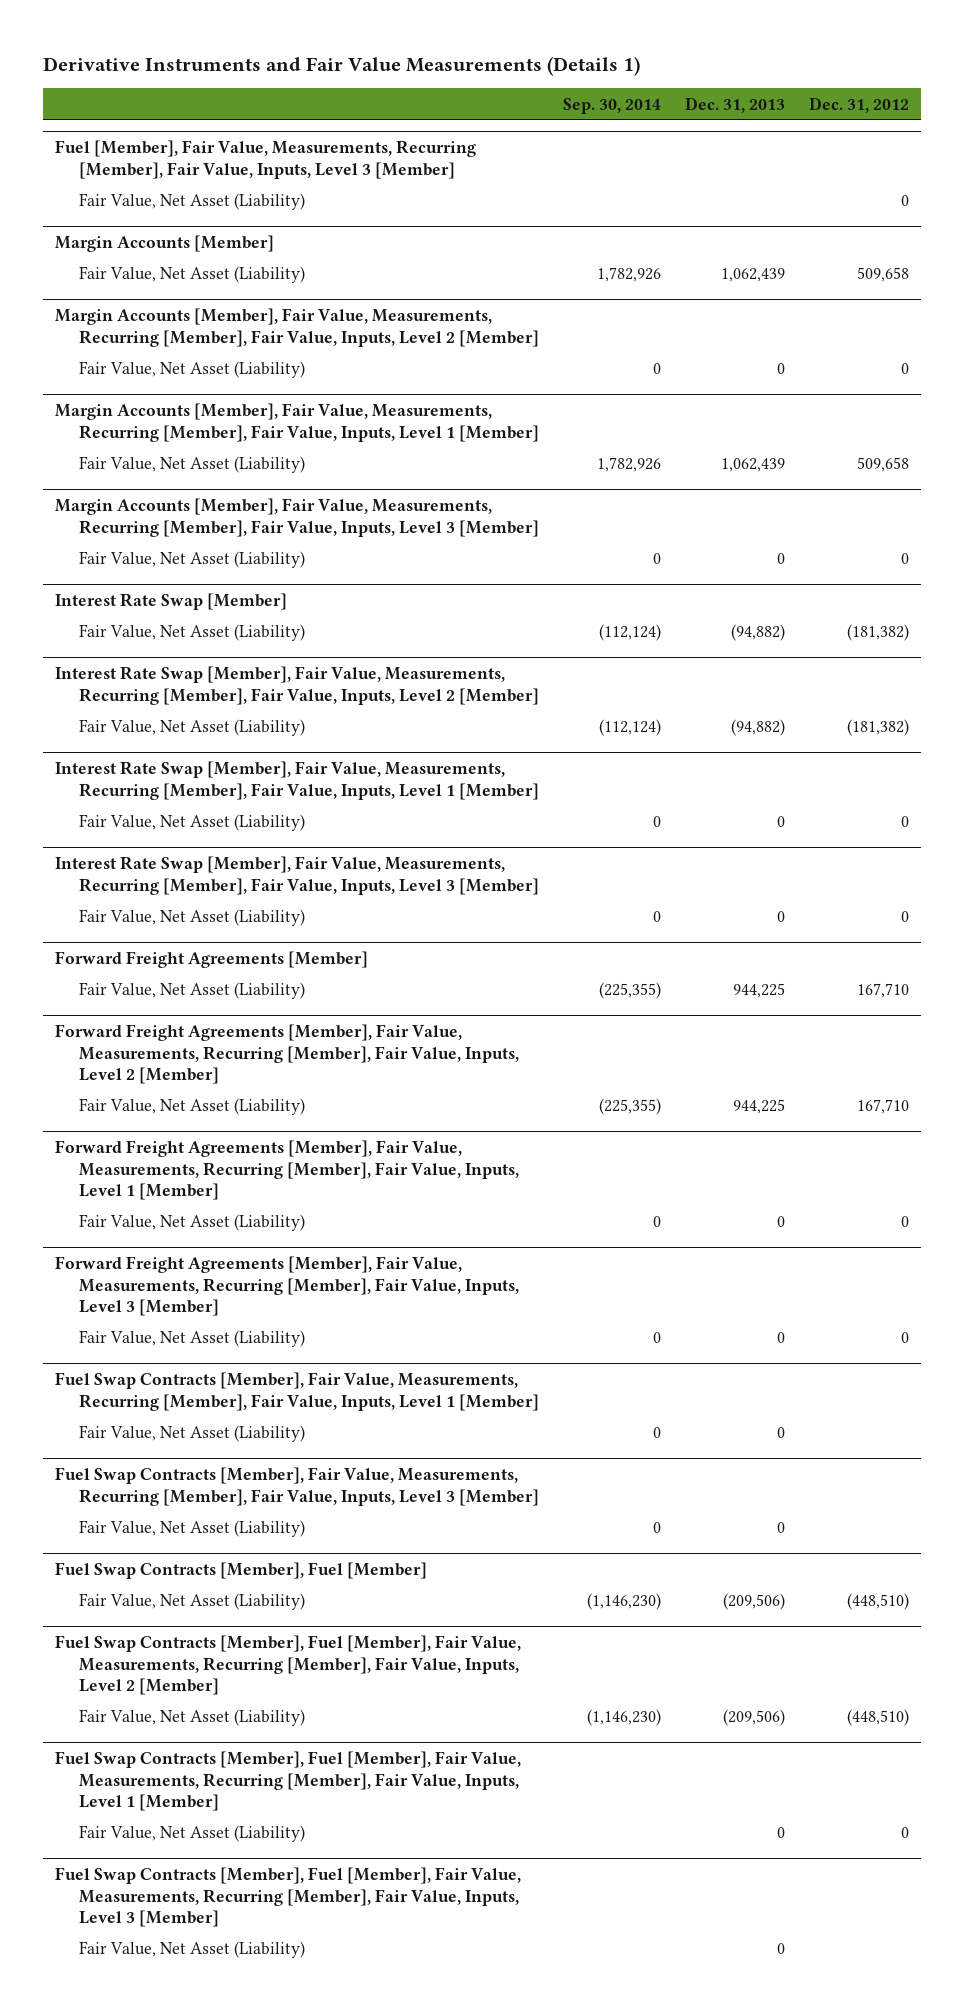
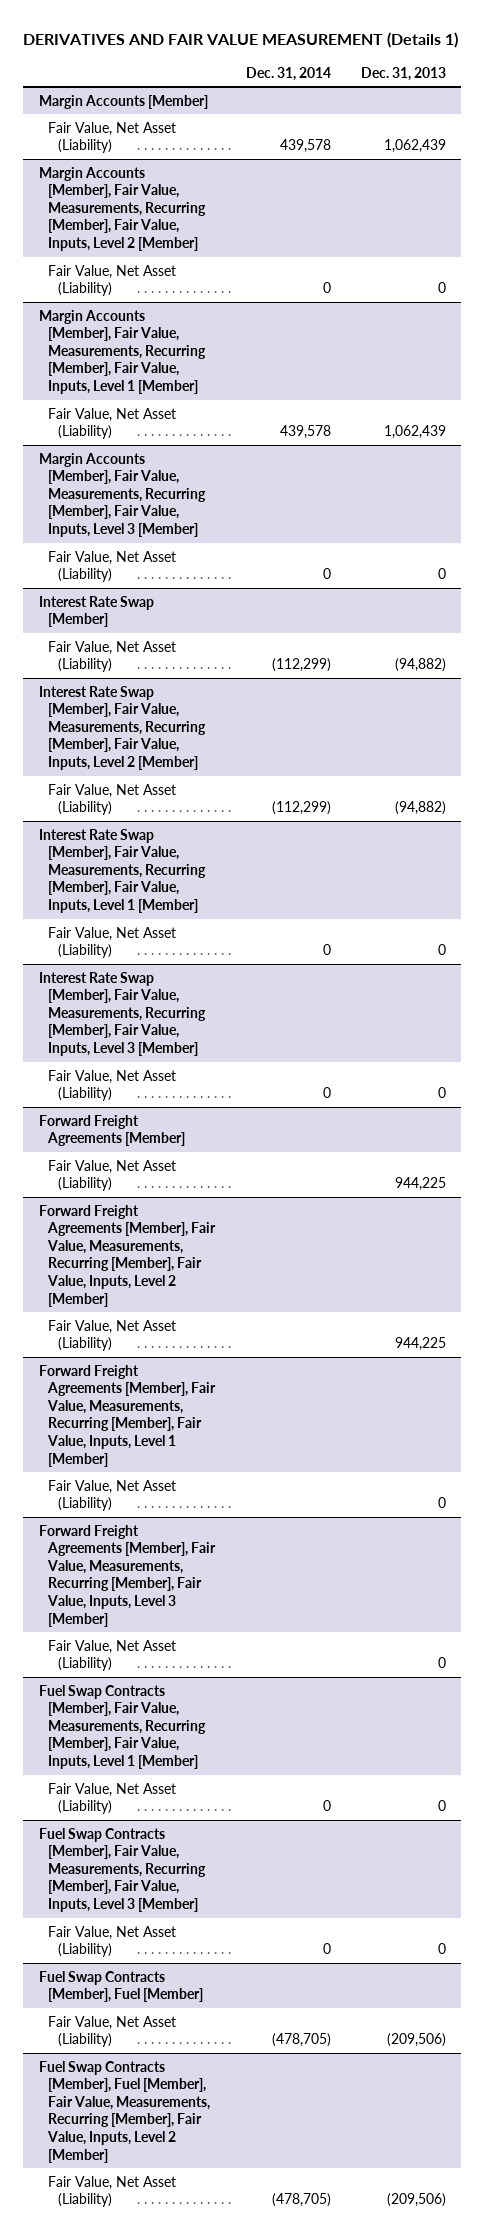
- Derivative Instruments and Fair Value Measurements (Details 1)
+ DERIVATIVES AND FAIR VALUE MEASUREMENT (Details 1)
- | Sep. 30, 2014 | Dec. 31, 2013 | Dec. 31, 2012
+ | Dec. 31, 2014 | Dec. 31, 2013
- Fuel [Member], Fair Value, Measurements, Recurring [Member], Fair Value, Inputs, Level 3 [Member]
- Fair Value, Net Asset (Liability) | | | 0
- Fuel Swap Contracts [Member], Fuel [Member], Fair Value, Measurements, Recurring [Member], Fair Value, Inputs, Level 1 [Member]
- Fair Value, Net Asset (Liability) | | 0 | 0
- Fuel Swap Contracts [Member], Fuel [Member], Fair Value, Measurements, Recurring [Member], Fair Value, Inputs, Level 3 [Member]
- Fair Value, Net Asset (Liability) | | 0 |

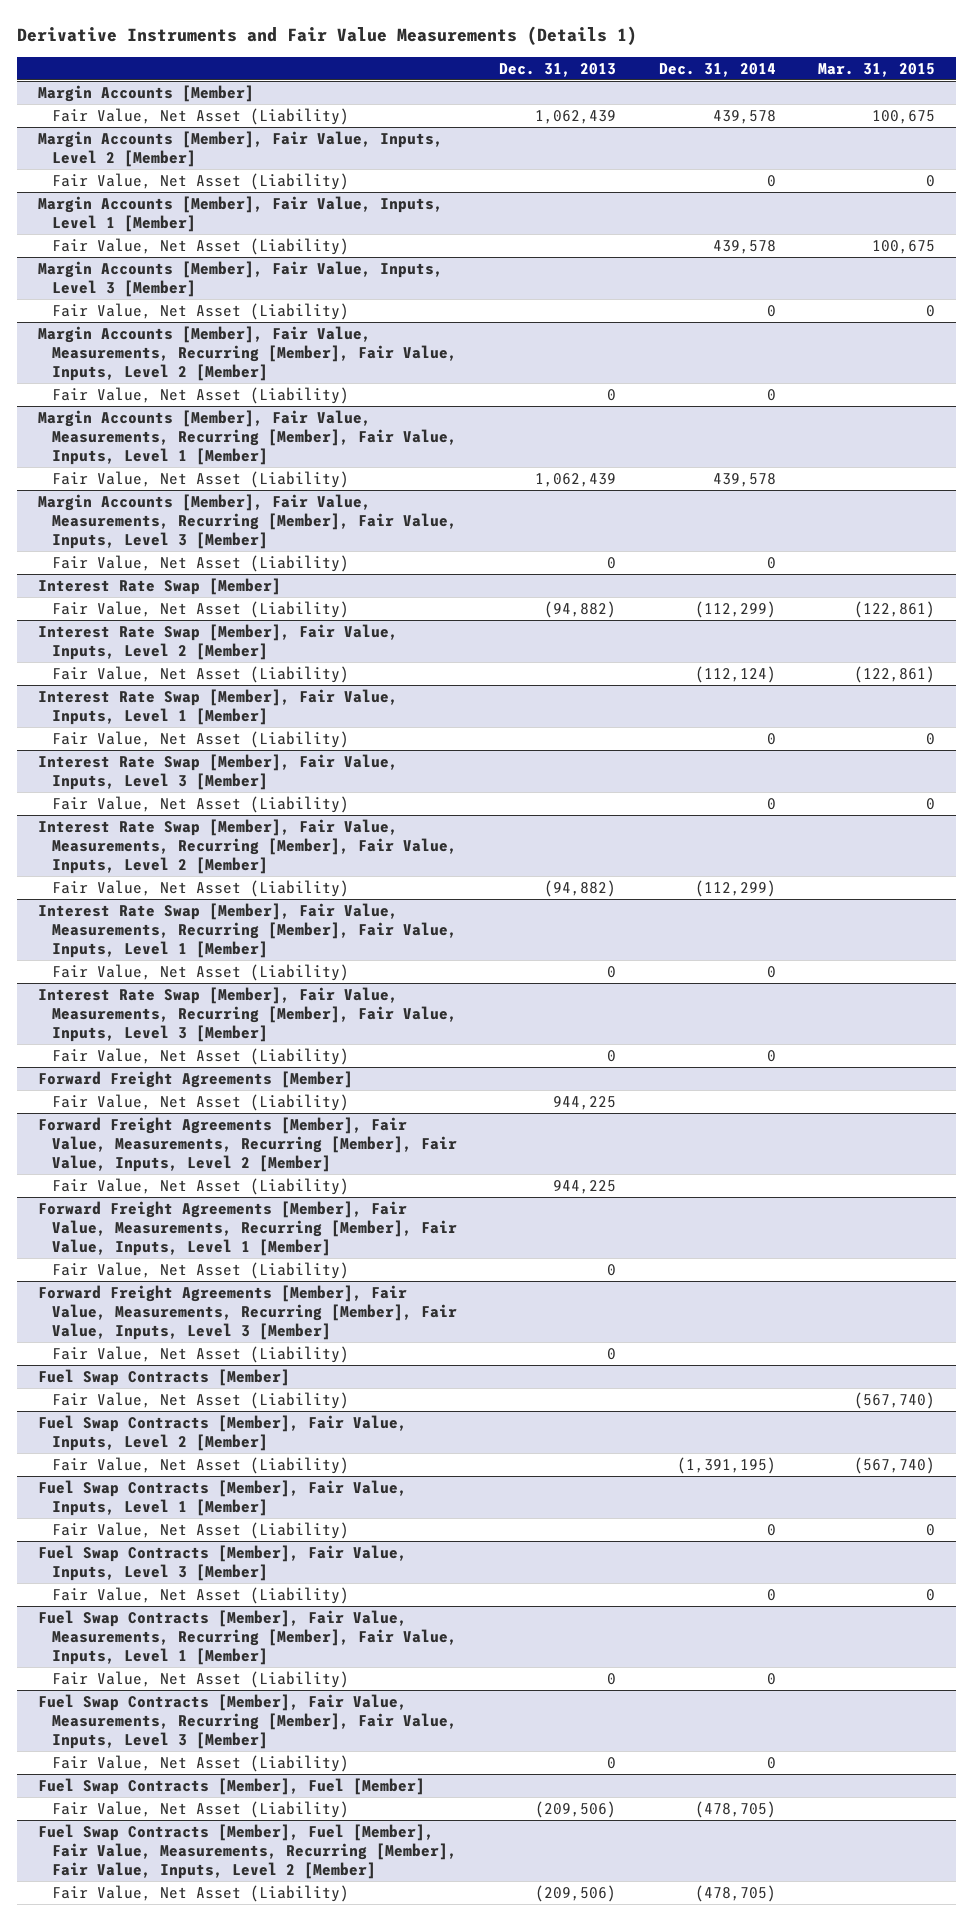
- DERIVATIVES AND FAIR VALUE MEASUREMENT (Details 1)
+ Derivative Instruments and Fair Value Measurements (Details 1)
- | Dec. 31, 2014 | Dec. 31, 2013
+ | Dec. 31, 2013 | Dec. 31, 2014 | Mar. 31, 2015
+ Margin Accounts [Member], Fair Value, Inputs, Level 2 [Member]
+ Fair Value, Net Asset (Liability) | | 0 | 0
+ Margin Accounts [Member], Fair Value, Inputs, Level 1 [Member]
+ Fair Value, Net Asset (Liability) | | 439,578 | 100,675
+ Margin Accounts [Member], Fair Value, Inputs, Level 3 [Member]
+ Fair Value, Net Asset (Liability) | | 0 | 0
+ Interest Rate Swap [Member], Fair Value, Inputs, Level 2 [Member]
+ Fair Value, Net Asset (Liability) | | (112,124) | (122,861)
+ Interest Rate Swap [Member], Fair Value, Inputs, Level 1 [Member]
+ Fair Value, Net Asset (Liability) | | 0 | 0
+ Interest Rate Swap [Member], Fair Value, Inputs, Level 3 [Member]
+ Fair Value, Net Asset (Liability) | | 0 | 0
+ Fuel Swap Contracts [Member]
+ Fair Value, Net Asset (Liability) | | | (567,740)
+ Fuel Swap Contracts [Member], Fair Value, Inputs, Level 2 [Member]
+ Fair Value, Net Asset (Liability) | | (1,391,195) | (567,740)
+ Fuel Swap Contracts [Member], Fair Value, Inputs, Level 1 [Member]
+ Fair Value, Net Asset (Liability) | | 0 | 0
+ Fuel Swap Contracts [Member], Fair Value, Inputs, Level 3 [Member]
+ Fair Value, Net Asset (Liability) | | 0 | 0

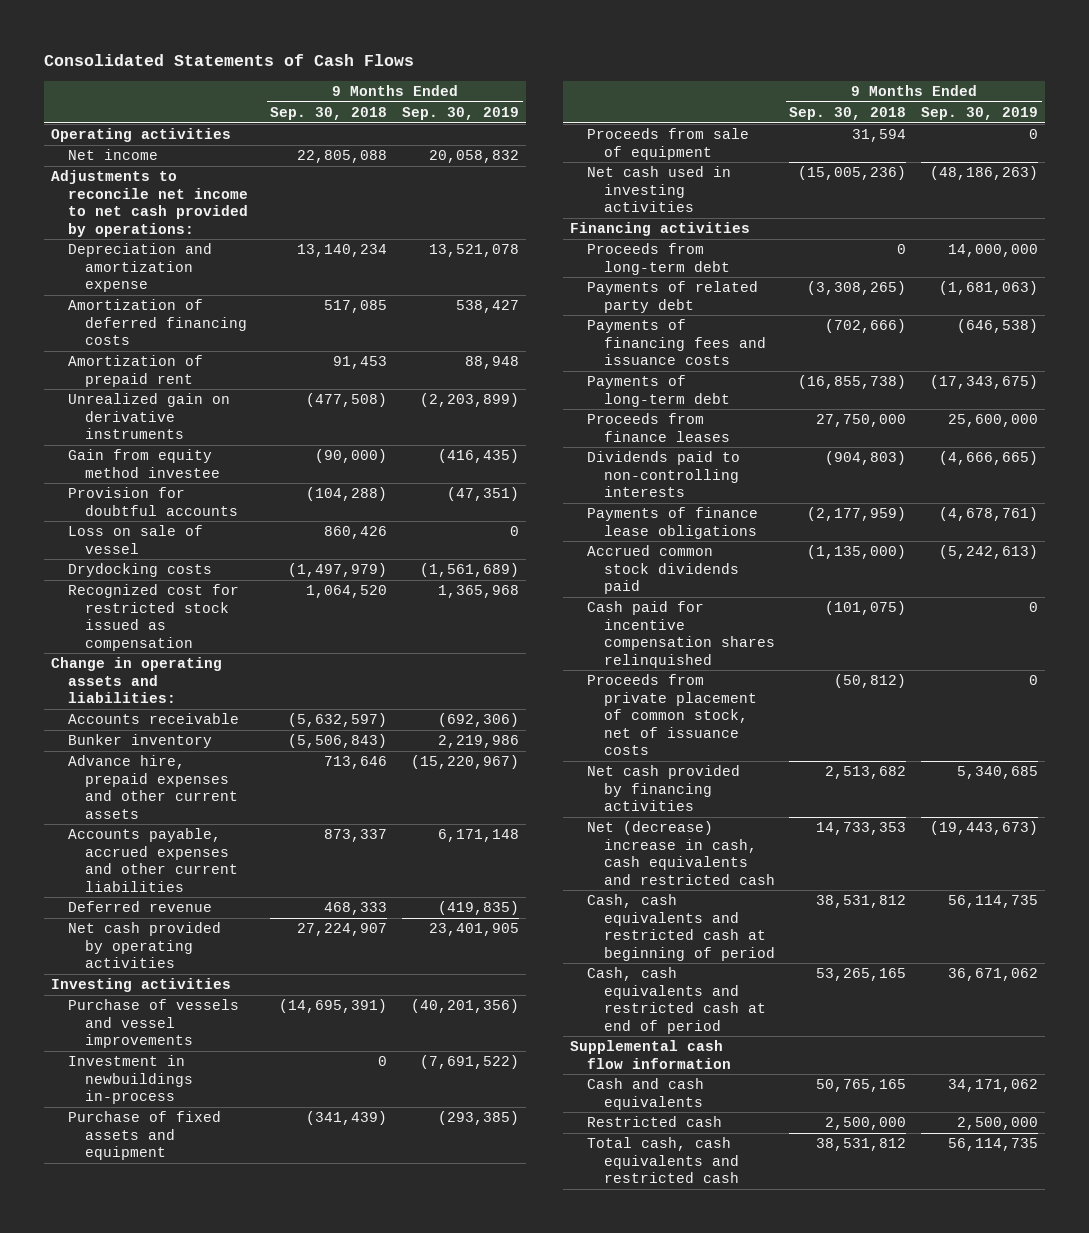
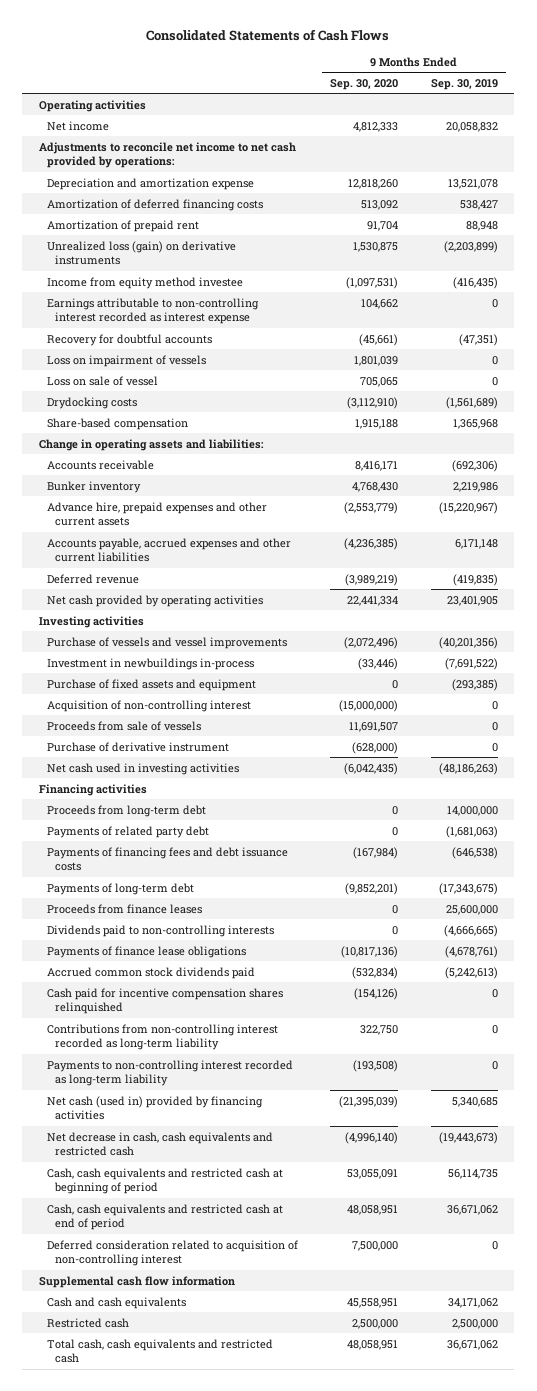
- | 9 Months Ended Sep. 30, 2018 | 9 Months Ended Sep. 30, 2019
+ | 9 Months Ended Sep. 30, 2020 | 9 Months Ended Sep. 30, 2019
- Unrealized gain on derivative instruments | (477,508) | (2,203,899)
- Gain from equity method investee | (90,000) | (416,435)
- Provision for doubtful accounts | (104,288) | (47,351)
+ Unrealized loss (gain) on derivative instruments | 1,530,875 | (2,203,899)
+ Income from equity method investee | (1,097,531) | (416,435)
+ Earnings attributable to non-controlling interest recorded as interest expense | 104,662 | 0
+ Recovery for doubtful accounts | (45,661) | (47,351)
+ Loss on impairment of vessels | 1,801,039 | 0
- Recognized cost for restricted stock issued as compensation | 1,064,520 | 1,365,968
+ Share-based compensation | 1,915,188 | 1,365,968
- Proceeds from sale of equipment | 31,594 | 0
+ Acquisition of non-controlling interest | (15,000,000) | 0
+ Proceeds from sale of vessels | 11,691,507 | 0
+ Purchase of derivative instrument | (628,000) | 0
- Payments of financing fees and issuance costs | (702,666) | (646,538)
+ Payments of financing fees and debt issuance costs | (167,984) | (646,538)
- Proceeds from private placement of common stock, net of issuance costs | (50,812) | 0
- Net cash provided by financing activities | 2,513,682 | 5,340,685
- Net (decrease) increase in cash, cash equivalents and restricted cash | 14,733,353 | (19,443,673)
+ Contributions from non-controlling interest recorded as long-term liability | 322,750 | 0
+ Payments to non-controlling interest recorded as long-term liability | (193,508) | 0
+ Net cash (used in) provided by financing activities | (21,395,039) | 5,340,685
+ Net decrease in cash, cash equivalents and restricted cash | (4,996,140) | (19,443,673)
+ Deferred consideration related to acquisition of non-controlling interest | 7,500,000 | 0
- Total cash, cash equivalents and restricted cash | 38,531,812 | 56,114,735
+ Total cash, cash equivalents and restricted cash | 48,058,951 | 36,671,062

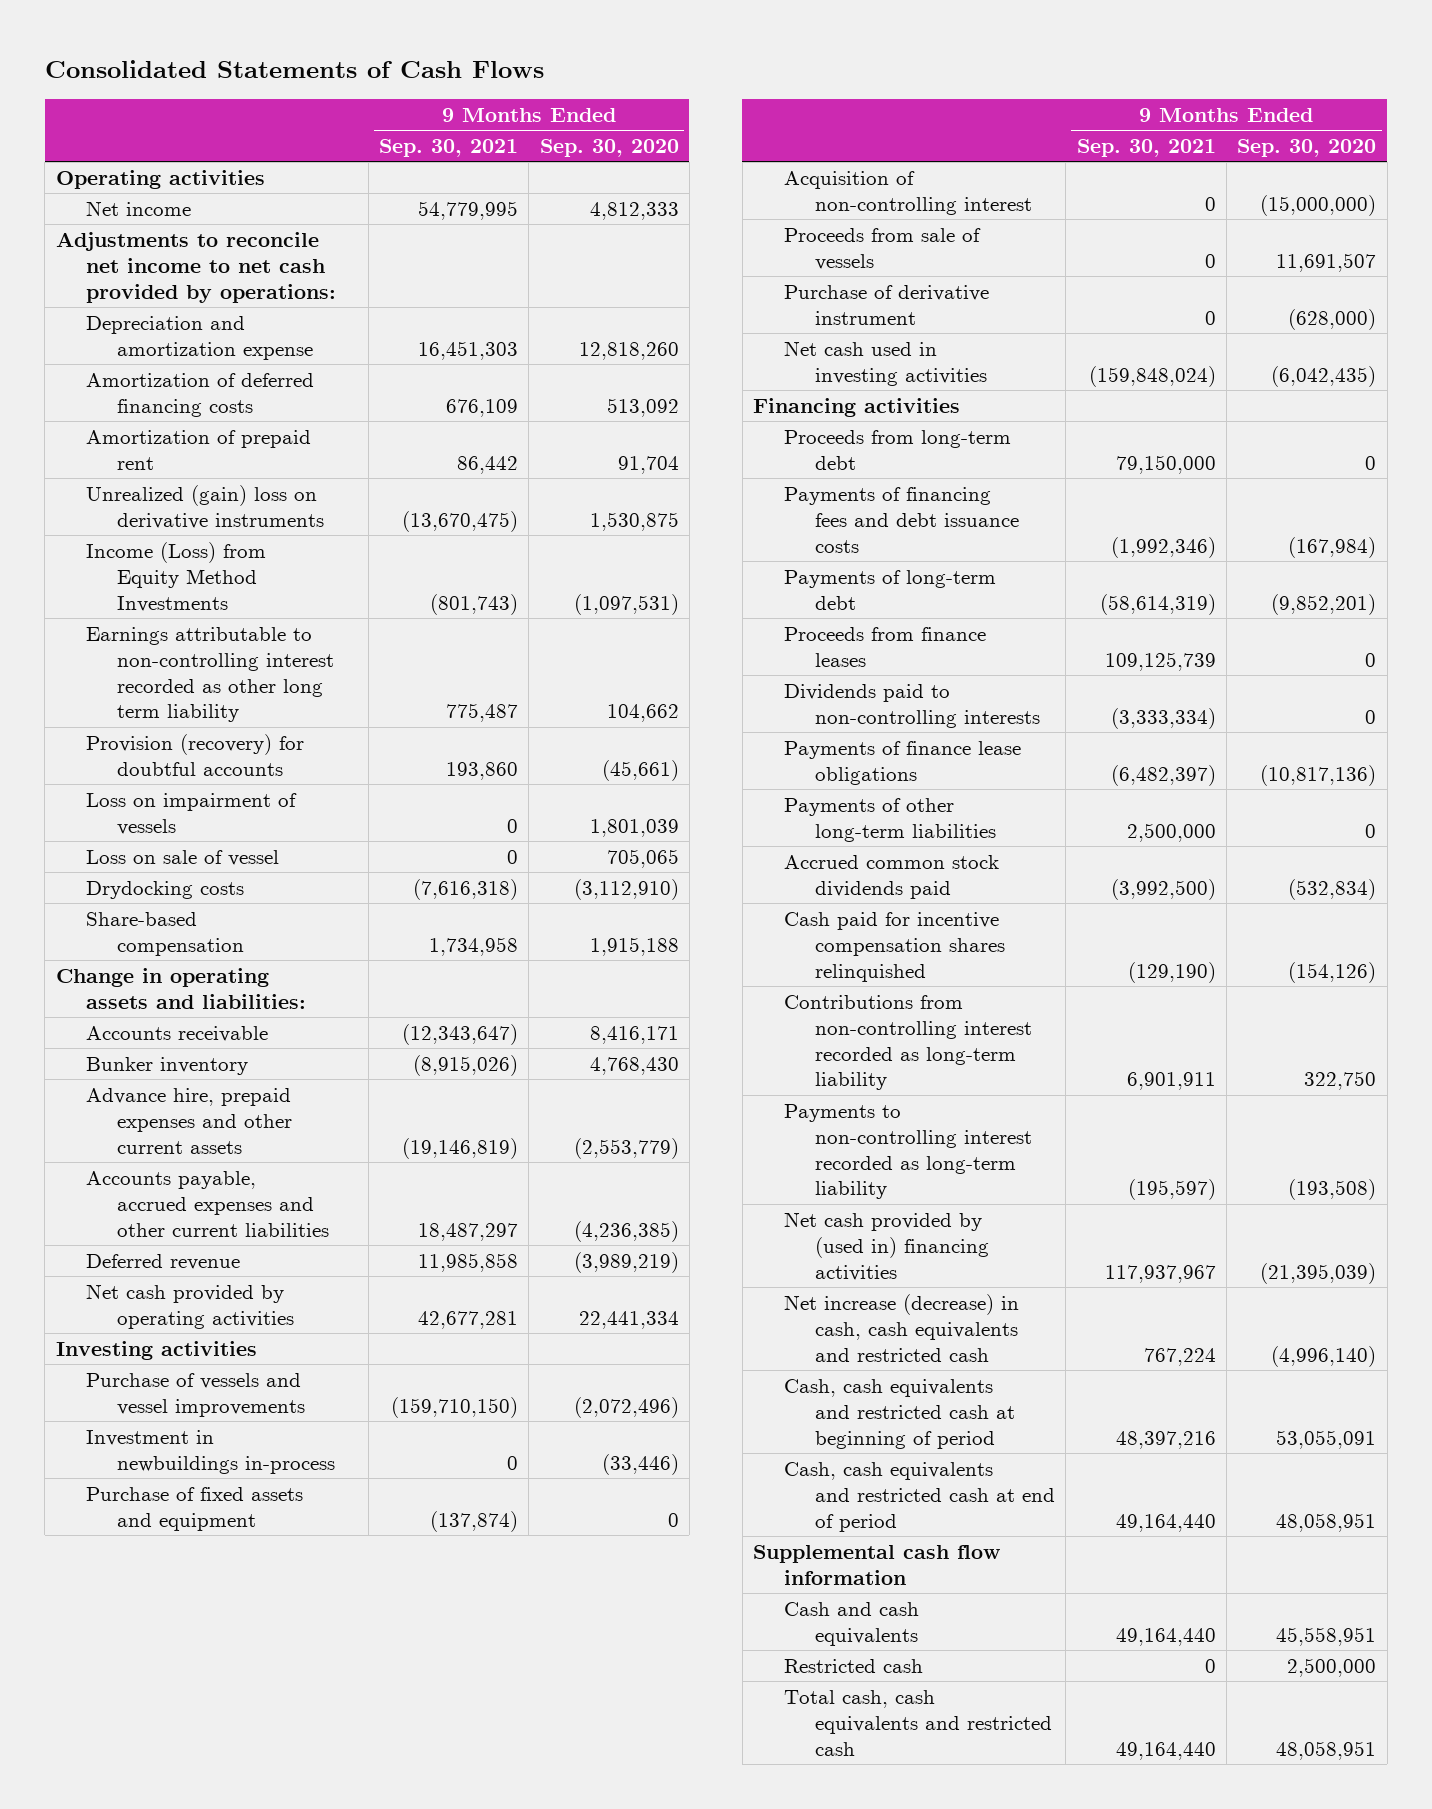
- | 9 Months Ended Sep. 30, 2020 | 9 Months Ended Sep. 30, 2019
+ | 9 Months Ended Sep. 30, 2021 | 9 Months Ended Sep. 30, 2020
- Unrealized loss (gain) on derivative instruments | 1,530,875 | (2,203,899)
- Income from equity method investee | (1,097,531) | (416,435)
- Earnings attributable to non-controlling interest recorded as interest expense | 104,662 | 0
- Recovery for doubtful accounts | (45,661) | (47,351)
+ Unrealized (gain) loss on derivative instruments | (13,670,475) | 1,530,875
+ Income (Loss) from Equity Method Investments | (801,743) | (1,097,531)
+ Earnings attributable to non-controlling interest recorded as other long term liability | 775,487 | 104,662
+ Provision (recovery) for doubtful accounts | 193,860 | (45,661)
- Payments of related party debt | 0 | (1,681,063)
+ Payments of other long-term liabilities | 2,500,000 | 0
- Net cash (used in) provided by financing activities | (21,395,039) | 5,340,685
- Net decrease in cash, cash equivalents and restricted cash | (4,996,140) | (19,443,673)
+ Net cash provided by (used in) financing activities | 117,937,967 | (21,395,039)
+ Net increase (decrease) in cash, cash equivalents and restricted cash | 767,224 | (4,996,140)
- Deferred consideration related to acquisition of non-controlling interest | 7,500,000 | 0

